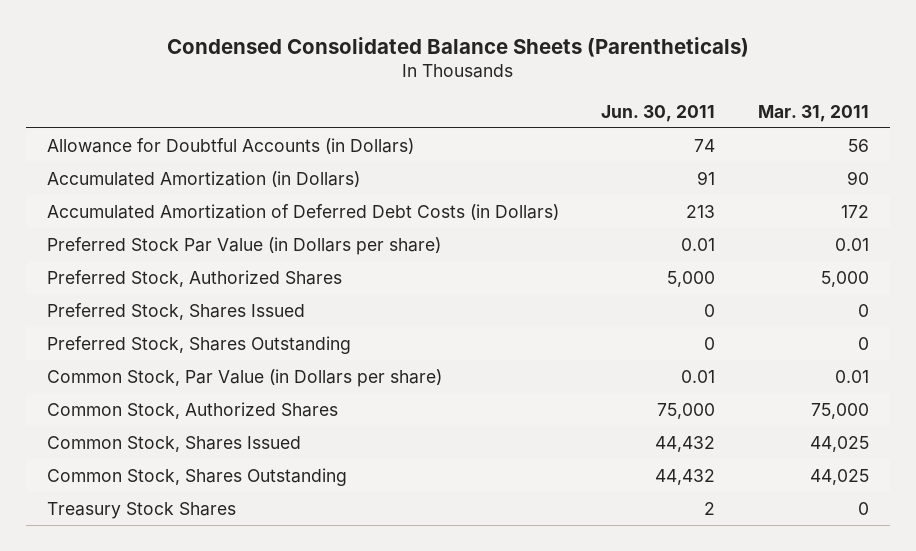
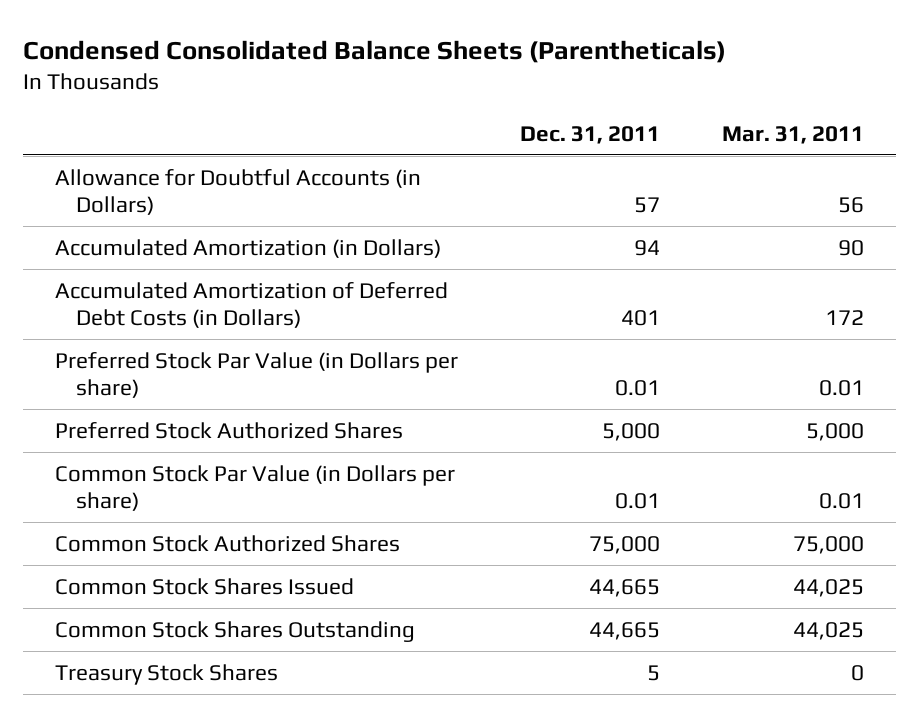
- | Jun. 30, 2011 | Mar. 31, 2011
+ | Dec. 31, 2011 | Mar. 31, 2011
- Preferred Stock, Authorized Shares | 5,000 | 5,000
- Preferred Stock, Shares Issued | 0 | 0
- Preferred Stock, Shares Outstanding | 0 | 0
- Common Stock, Par Value (in Dollars per share) | 0.01 | 0.01
- Common Stock, Authorized Shares | 75,000 | 75,000
- Common Stock, Shares Issued | 44,432 | 44,025
- Common Stock, Shares Outstanding | 44,432 | 44,025
+ Preferred Stock Authorized Shares | 5,000 | 5,000
+ Common Stock Par Value (in Dollars per share) | 0.01 | 0.01
+ Common Stock Authorized Shares | 75,000 | 75,000
+ Common Stock Shares Issued | 44,665 | 44,025
+ Common Stock Shares Outstanding | 44,665 | 44,025

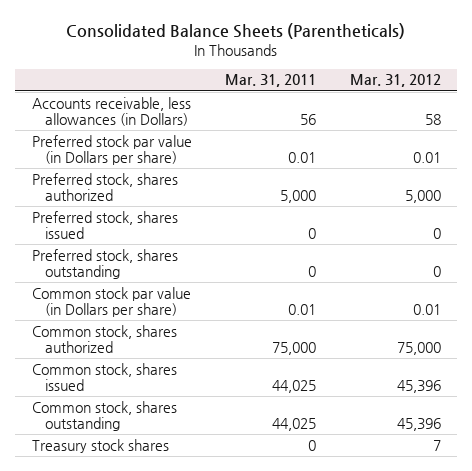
- Condensed Consolidated Balance Sheets (Parentheticals)
+ Consolidated Balance Sheets (Parentheticals)
- | Dec. 31, 2011 | Mar. 31, 2011
+ | Mar. 31, 2011 | Mar. 31, 2012
- Allowance for Doubtful Accounts (in Dollars) | 57 | 56
- Accumulated Amortization (in Dollars) | 94 | 90
- Accumulated Amortization of Deferred Debt Costs (in Dollars) | 401 | 172
- Preferred Stock Par Value (in Dollars per share) | 0.01 | 0.01
- Preferred Stock Authorized Shares | 5,000 | 5,000
- Common Stock Par Value (in Dollars per share) | 0.01 | 0.01
- Common Stock Authorized Shares | 75,000 | 75,000
- Common Stock Shares Issued | 44,665 | 44,025
- Common Stock Shares Outstanding | 44,665 | 44,025
- Treasury Stock Shares | 5 | 0
+ Accounts receivable, less allowances (in Dollars) | 56 | 58
+ Preferred stock par value (in Dollars per share) | 0.01 | 0.01
+ Preferred stock, shares authorized | 5,000 | 5,000
+ Preferred stock, shares issued | 0 | 0
+ Preferred stock, shares outstanding | 0 | 0
+ Common stock par value (in Dollars per share) | 0.01 | 0.01
+ Common stock, shares authorized | 75,000 | 75,000
+ Common stock, shares issued | 44,025 | 45,396
+ Common stock, shares outstanding | 44,025 | 45,396
+ Treasury stock shares | 0 | 7

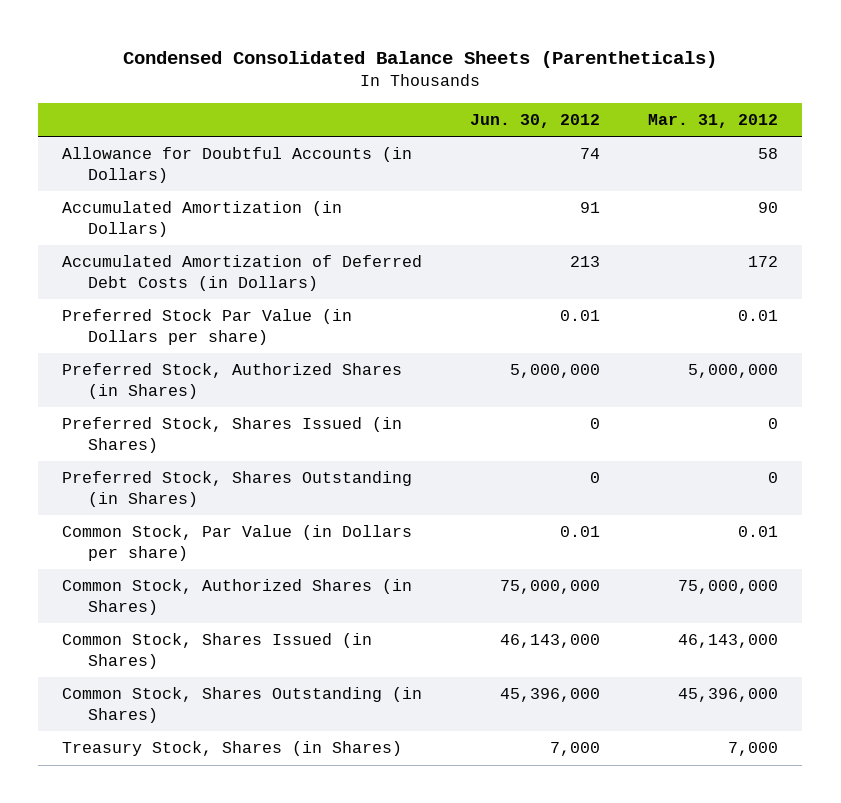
- Consolidated Balance Sheets (Parentheticals)
+ Condensed Consolidated Balance Sheets (Parentheticals)
- | Mar. 31, 2011 | Mar. 31, 2012
+ | Jun. 30, 2012 | Mar. 31, 2012
- Accounts receivable, less allowances (in Dollars) | 56 | 58
- Preferred stock par value (in Dollars per share) | 0.01 | 0.01
- Preferred stock, shares authorized | 5,000 | 5,000
- Preferred stock, shares issued | 0 | 0
- Preferred stock, shares outstanding | 0 | 0
- Common stock par value (in Dollars per share) | 0.01 | 0.01
- Common stock, shares authorized | 75,000 | 75,000
- Common stock, shares issued | 44,025 | 45,396
- Common stock, shares outstanding | 44,025 | 45,396
- Treasury stock shares | 0 | 7
+ Allowance for Doubtful Accounts (in Dollars) | 74 | 58
+ Accumulated Amortization (in Dollars) | 91 | 90
+ Accumulated Amortization of Deferred Debt Costs (in Dollars) | 213 | 172
+ Preferred Stock Par Value (in Dollars per share) | 0.01 | 0.01
+ Preferred Stock, Authorized Shares (in Shares) | 5,000,000 | 5,000,000
+ Preferred Stock, Shares Issued (in Shares) | 0 | 0
+ Preferred Stock, Shares Outstanding (in Shares) | 0 | 0
+ Common Stock, Par Value (in Dollars per share) | 0.01 | 0.01
+ Common Stock, Authorized Shares (in Shares) | 75,000,000 | 75,000,000
+ Common Stock, Shares Issued (in Shares) | 46,143,000 | 46,143,000
+ Common Stock, Shares Outstanding (in Shares) | 45,396,000 | 45,396,000
+ Treasury Stock, Shares (in Shares) | 7,000 | 7,000

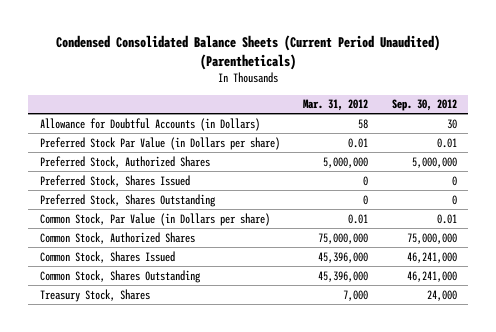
- Condensed Consolidated Balance Sheets (Parentheticals)
+ Condensed Consolidated Balance Sheets (Current Period Unaudited) (Parentheticals)
- | Jun. 30, 2012 | Mar. 31, 2012
+ | Mar. 31, 2012 | Sep. 30, 2012
- Accumulated Amortization (in Dollars) | 91 | 90
- Accumulated Amortization of Deferred Debt Costs (in Dollars) | 213 | 172
- Preferred Stock, Authorized Shares (in Shares) | 5,000,000 | 5,000,000
- Preferred Stock, Shares Issued (in Shares) | 0 | 0
- Preferred Stock, Shares Outstanding (in Shares) | 0 | 0
+ Preferred Stock, Authorized Shares | 5,000,000 | 5,000,000
+ Preferred Stock, Shares Issued | 0 | 0
+ Preferred Stock, Shares Outstanding | 0 | 0
- Common Stock, Authorized Shares (in Shares) | 75,000,000 | 75,000,000
- Common Stock, Shares Issued (in Shares) | 46,143,000 | 46,143,000
- Common Stock, Shares Outstanding (in Shares) | 45,396,000 | 45,396,000
- Treasury Stock, Shares (in Shares) | 7,000 | 7,000
+ Common Stock, Authorized Shares | 75,000,000 | 75,000,000
+ Common Stock, Shares Issued | 45,396,000 | 46,241,000
+ Common Stock, Shares Outstanding | 45,396,000 | 46,241,000
+ Treasury Stock, Shares | 7,000 | 24,000

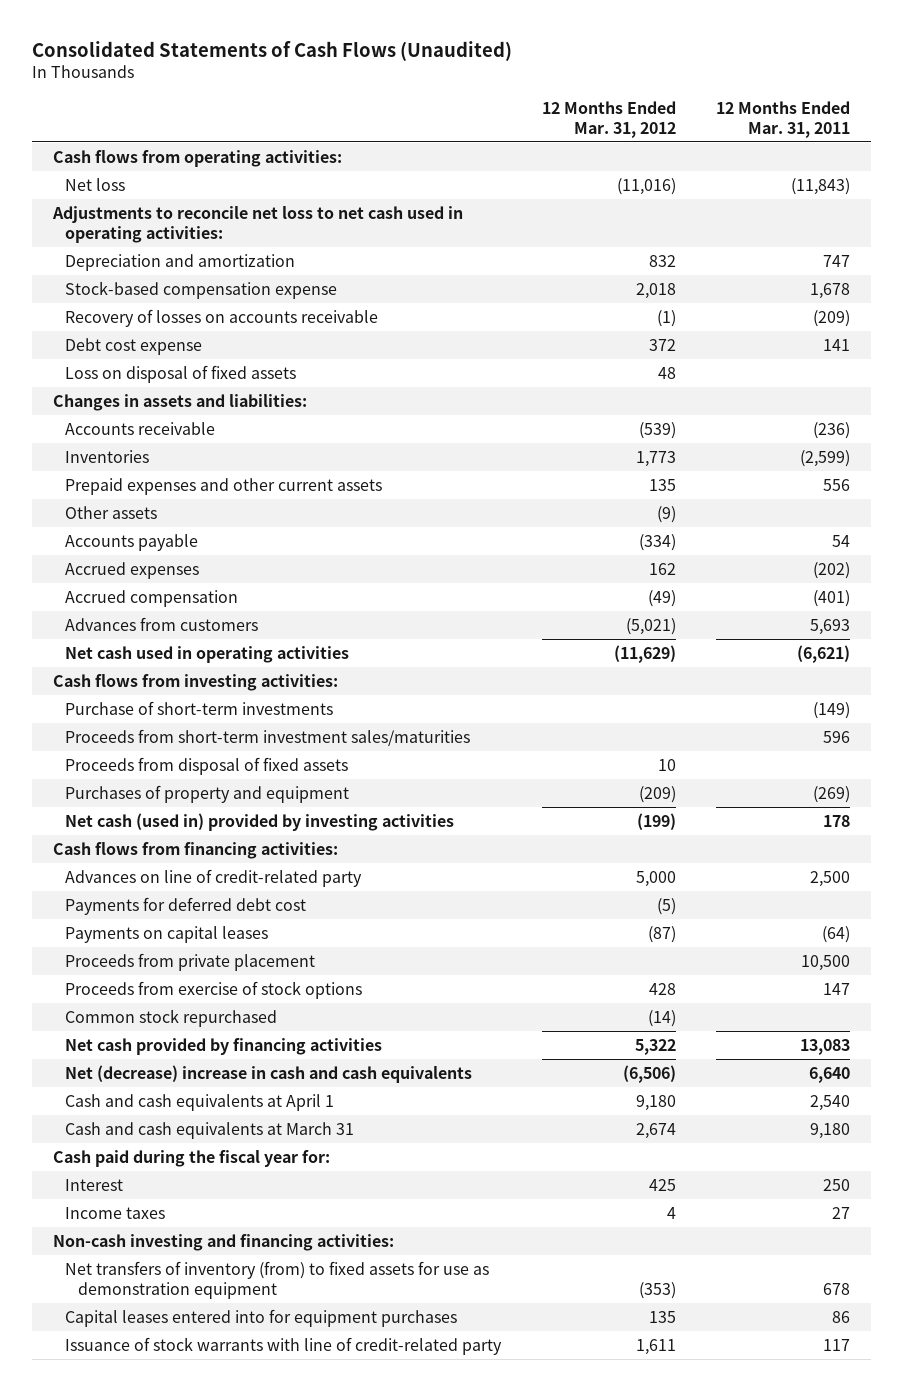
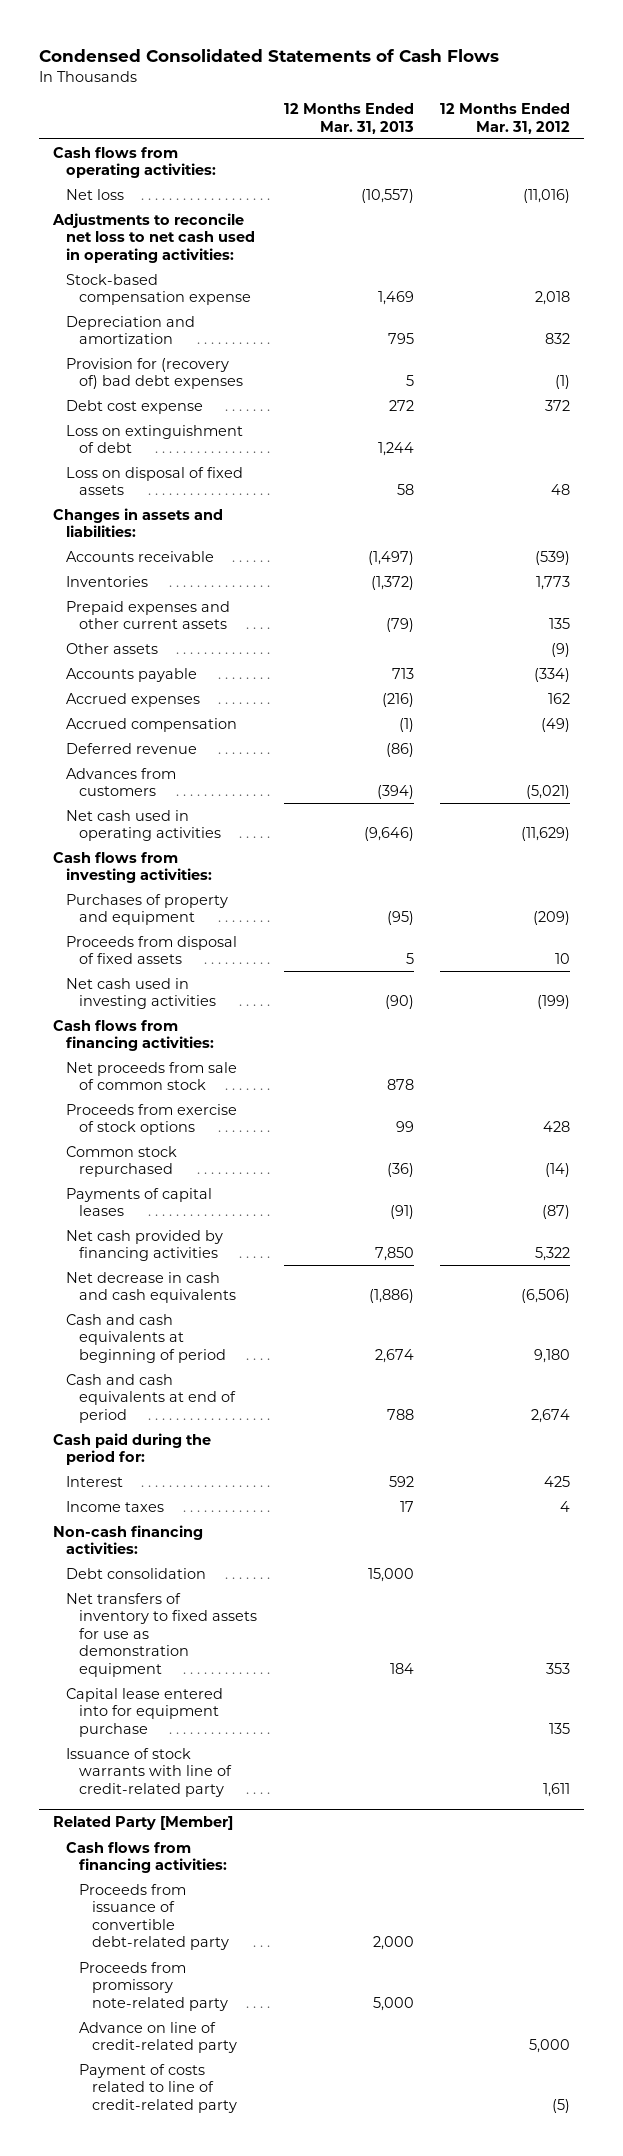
- Consolidated Statements of Cash Flows (Unaudited)
+ Condensed Consolidated Statements of Cash Flows
- | 12 Months Ended Mar. 31, 2012 | 12 Months Ended Mar. 31, 2011
+ | 12 Months Ended Mar. 31, 2013 | 12 Months Ended Mar. 31, 2012
- Recovery of losses on accounts receivable | (1) | (209)
moved down: Depreciation and amortization | 795 | 832
+ Provision for (recovery of) bad debt expenses | 5 | (1)
+ Loss on extinguishment of debt | 1,244 |
+ Deferred revenue | (86) |
- Purchase of short-term investments | | (149)
- Proceeds from short-term investment sales/maturities | | 596
- Net cash (used in) provided by investing activities | (199) | 178
moved down: Proceeds from disposal of fixed assets | 5 | 10
+ Net cash used in investing activities | (90) | (199)
- Advances on line of credit-related party | 5,000 | 2,500
- Payments for deferred debt cost | (5) |
- Payments on capital leases | (87) | (64)
- Proceeds from private placement | | 10,500
+ Net proceeds from sale of common stock | 878 |
+ Payments of capital leases | (91) | (87)
- Net (decrease) increase in cash and cash equivalents | (6,506) | 6,640
- Cash and cash equivalents at April 1 | 9,180 | 2,540
- Cash and cash equivalents at March 31 | 2,674 | 9,180
- Cash paid during the fiscal year for:
+ Net decrease in cash and cash equivalents | (1,886) | (6,506)
+ Cash and cash equivalents at beginning of period | 2,674 | 9,180
+ Cash and cash equivalents at end of period | 788 | 2,674
+ Cash paid during the period for:
- Non-cash investing and financing activities:
- Net transfers of inventory (from) to fixed assets for use as demonstration equipment | (353) | 678
- Capital leases entered into for equipment purchases | 135 | 86
+ Non-cash financing activities:
+ Debt consolidation | 15,000 |
+ Net transfers of inventory to fixed assets for use as demonstration equipment | 184 | 353
+ Capital lease entered into for equipment purchase | | 135
+ Related Party [Member]
+ Cash flows from financing activities:
+ Proceeds from issuance of convertible debt-related party | 2,000 |
+ Proceeds from promissory note-related party | 5,000 |
+ Advance on line of credit-related party | | 5,000
+ Payment of costs related to line of credit-related party | | (5)

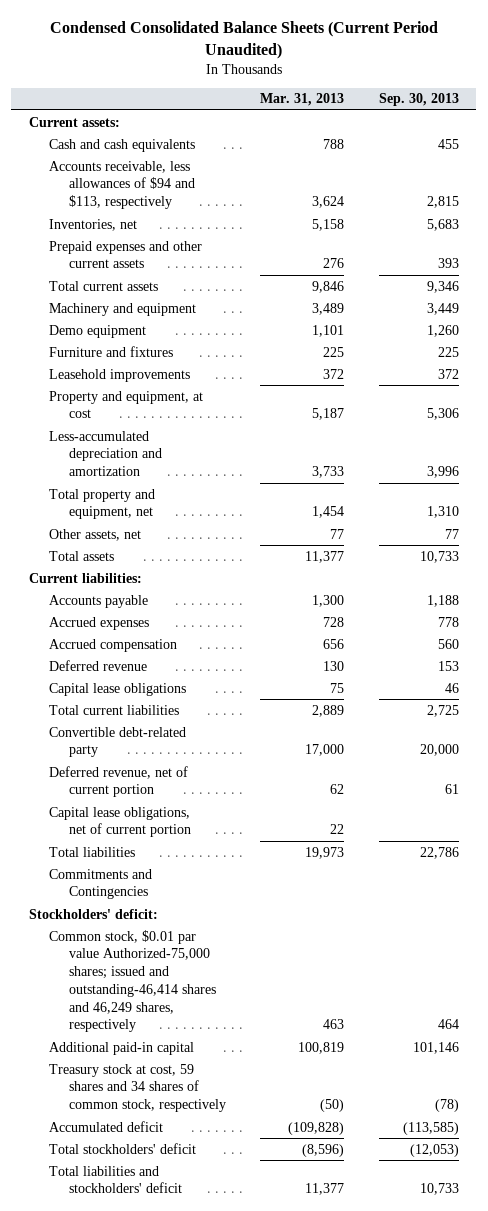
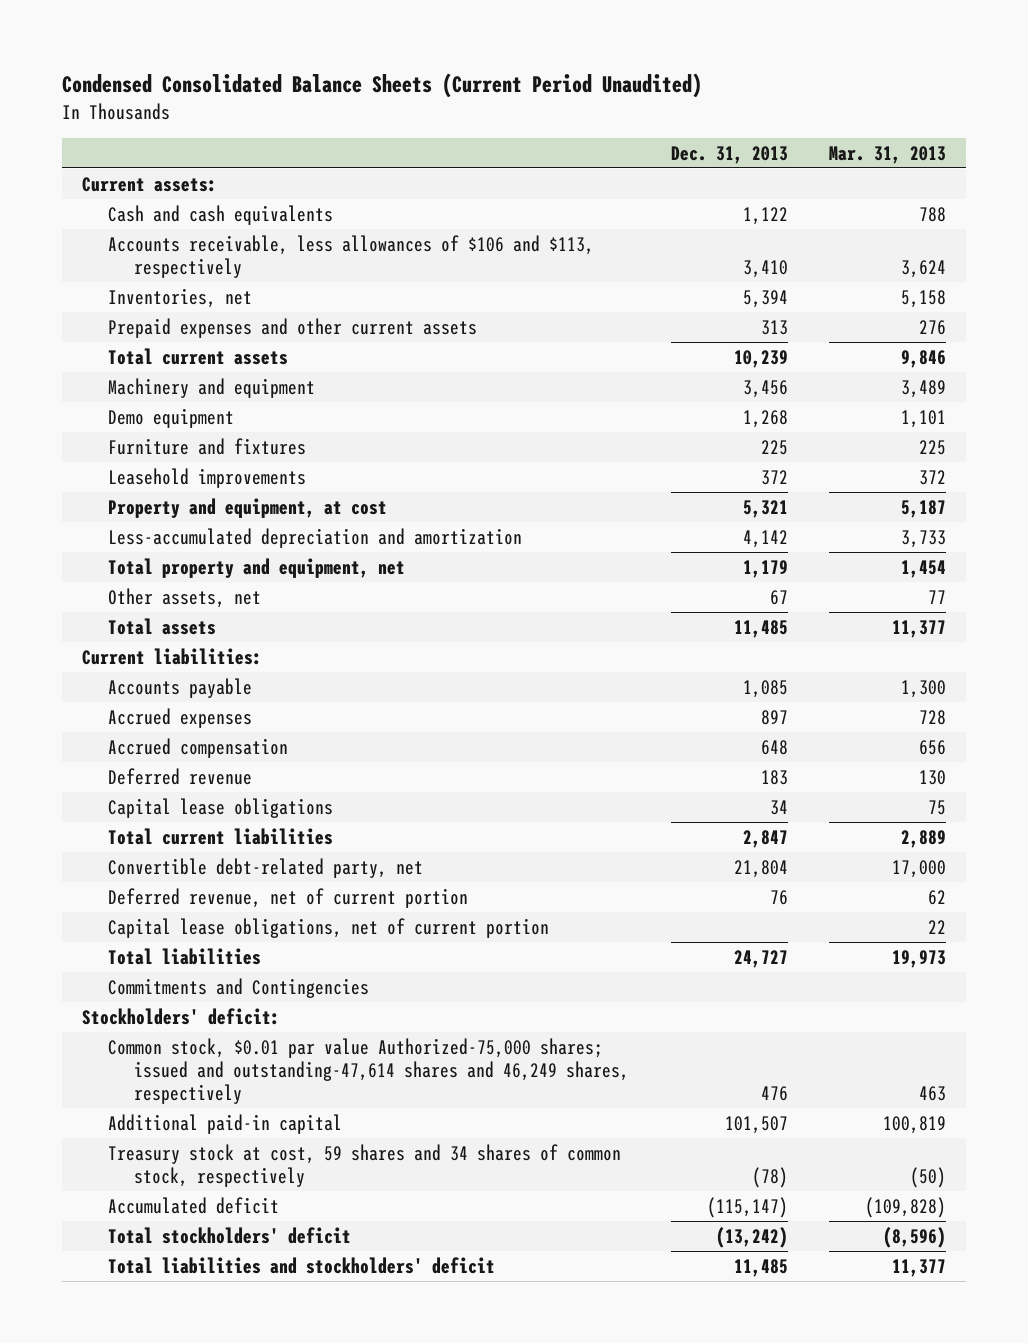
- | Mar. 31, 2013 | Sep. 30, 2013
+ | Dec. 31, 2013 | Mar. 31, 2013
- Accounts receivable, less allowances of $94 and $113, respectively | 3,624 | 2,815
+ Accounts receivable, less allowances of $106 and $113, respectively | 3,410 | 3,624
- Convertible debt-related party | 17,000 | 20,000
+ Convertible debt-related party, net | 21,804 | 17,000
- Common stock, $0.01 par value Authorized-75,000 shares; issued and outstanding-46,414 shares and 46,249 shares, respectively | 463 | 464
+ Common stock, $0.01 par value Authorized-75,000 shares; issued and outstanding-47,614 shares and 46,249 shares, respectively | 476 | 463

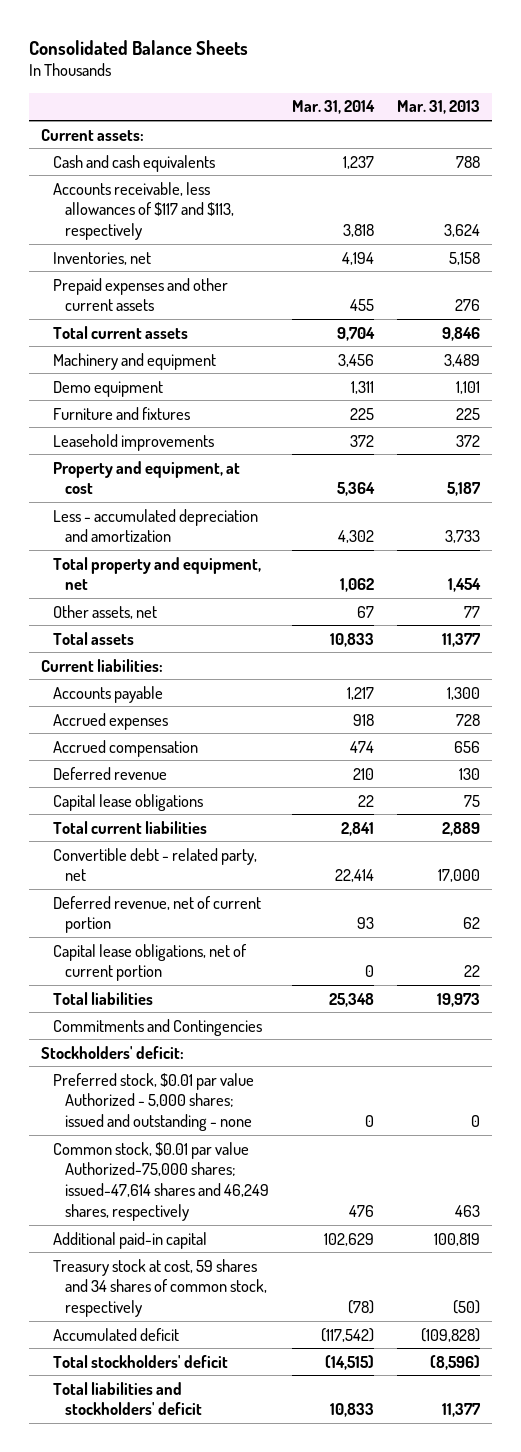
- Condensed Consolidated Balance Sheets (Current Period Unaudited)
+ Consolidated Balance Sheets
- | Dec. 31, 2013 | Mar. 31, 2013
+ | Mar. 31, 2014 | Mar. 31, 2013
- Accounts receivable, less allowances of $106 and $113, respectively | 3,410 | 3,624
+ Accounts receivable, less allowances of $117 and $113, respectively | 3,818 | 3,624
- Less-accumulated depreciation and amortization | 4,142 | 3,733
+ Less - accumulated depreciation and amortization | 4,302 | 3,733
- Convertible debt-related party, net | 21,804 | 17,000
+ Convertible debt - related party, net | 22,414 | 17,000
- Common stock, $0.01 par value Authorized-75,000 shares; issued and outstanding-47,614 shares and 46,249 shares, respectively | 476 | 463
+ Preferred stock, $0.01 par value Authorized - 5,000 shares; issued and outstanding - none | 0 | 0
+ Common stock, $0.01 par value Authorized-75,000 shares; issued-47,614 shares and 46,249 shares, respectively | 476 | 463

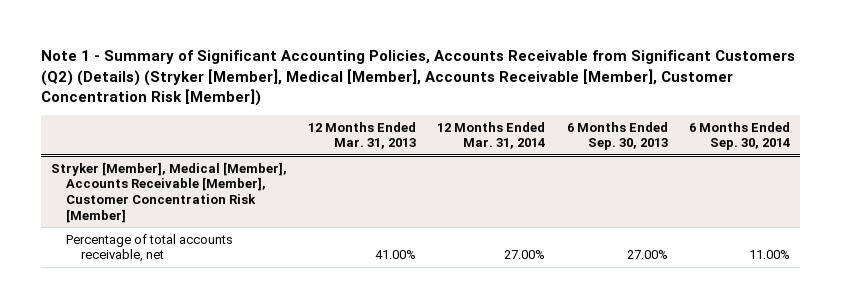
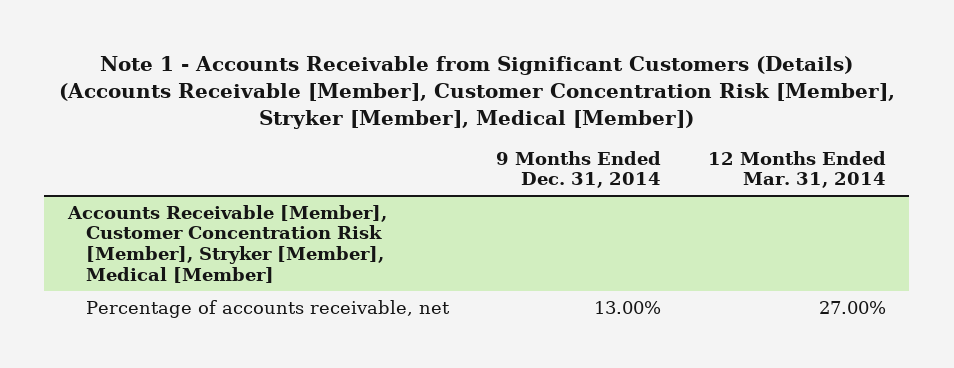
- Note 1 - Summary of Significant Accounting Policies, Accounts Receivable from Significant Customers (Q2) (Details) (Stryker [Member], Medical [Member], Accounts Receivable [Member], Customer Concentration Risk [Member])
+ Note 1 - Accounts Receivable from Significant Customers (Details) (Accounts Receivable [Member], Customer Concentration Risk [Member], Stryker [Member], Medical [Member])
- | 12 Months Ended Mar. 31, 2013 | 12 Months Ended Mar. 31, 2014 | 6 Months Ended Sep. 30, 2013 | 6 Months Ended Sep. 30, 2014
+ | 9 Months Ended Dec. 31, 2014 | 12 Months Ended Mar. 31, 2014
- Stryker [Member], Medical [Member], Accounts Receivable [Member], Customer Concentration Risk [Member]
- Percentage of total accounts receivable, net | 41.00% | 27.00% | 27.00% | 11.00%
+ Accounts Receivable [Member], Customer Concentration Risk [Member], Stryker [Member], Medical [Member]
+ Percentage of accounts receivable, net | 13.00% | 27.00%

